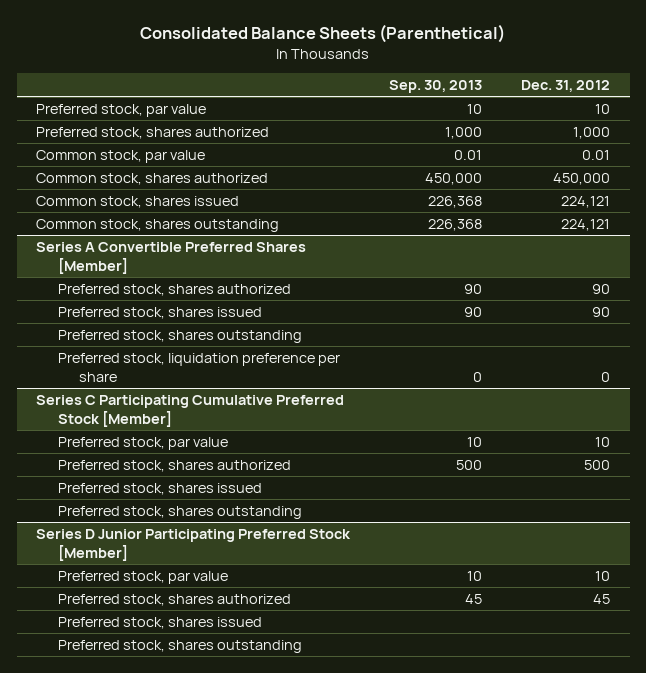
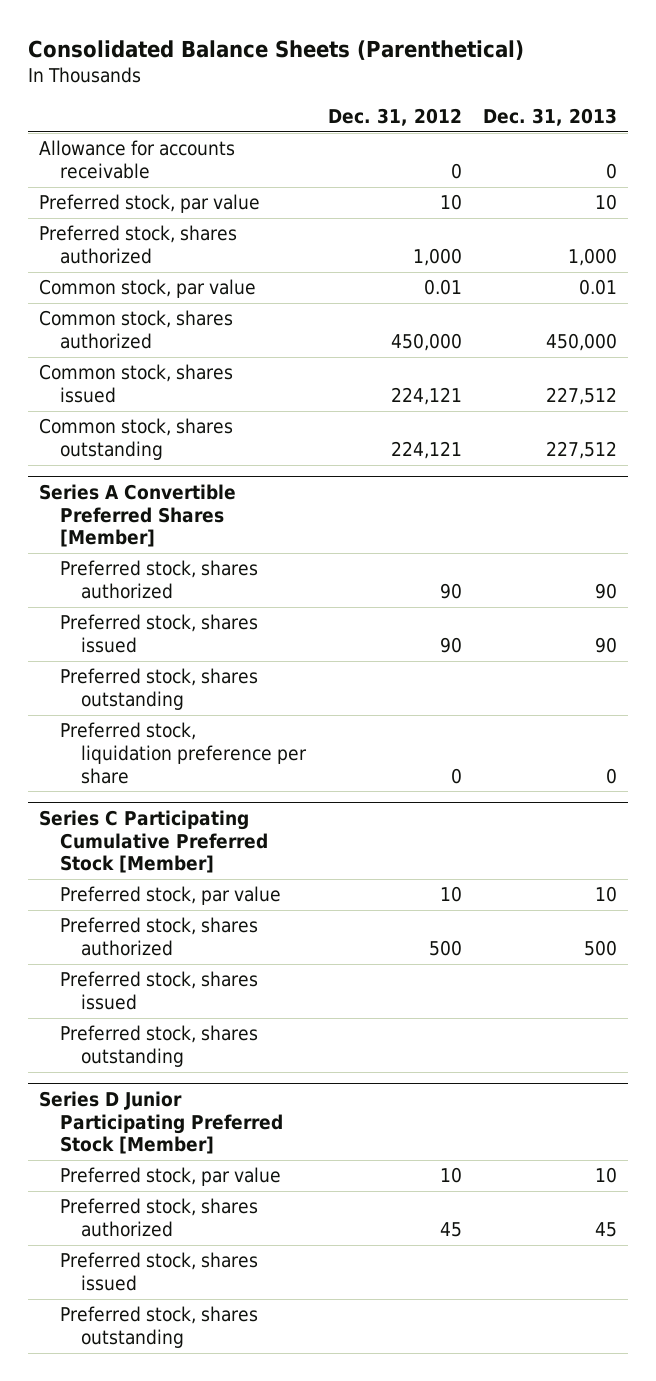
- | Sep. 30, 2013 | Dec. 31, 2012
+ | Dec. 31, 2012 | Dec. 31, 2013
+ Allowance for accounts receivable | 0 | 0

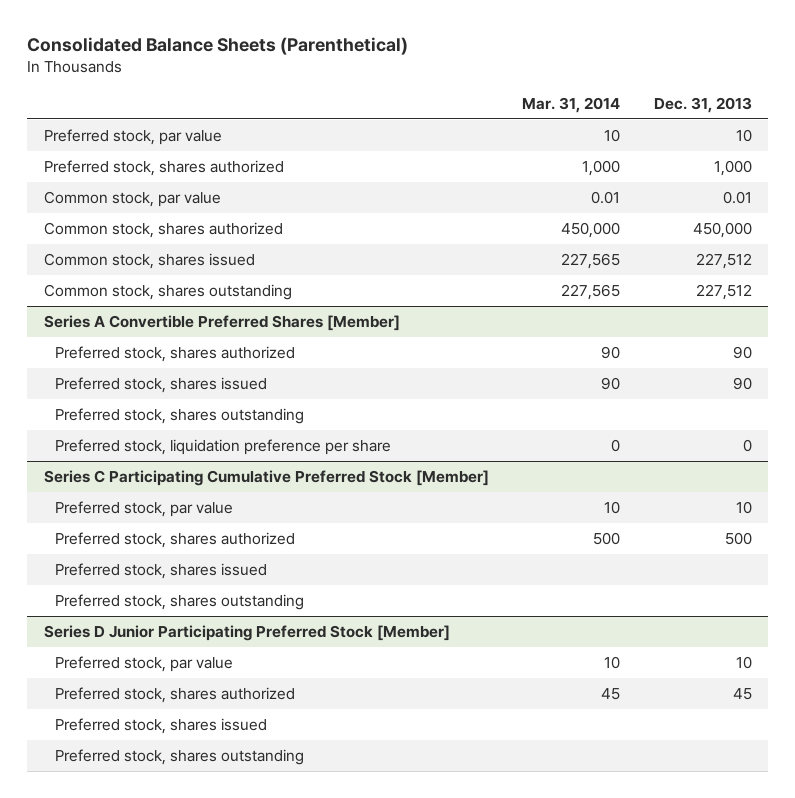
- | Dec. 31, 2012 | Dec. 31, 2013
+ | Mar. 31, 2014 | Dec. 31, 2013
- Allowance for accounts receivable | 0 | 0

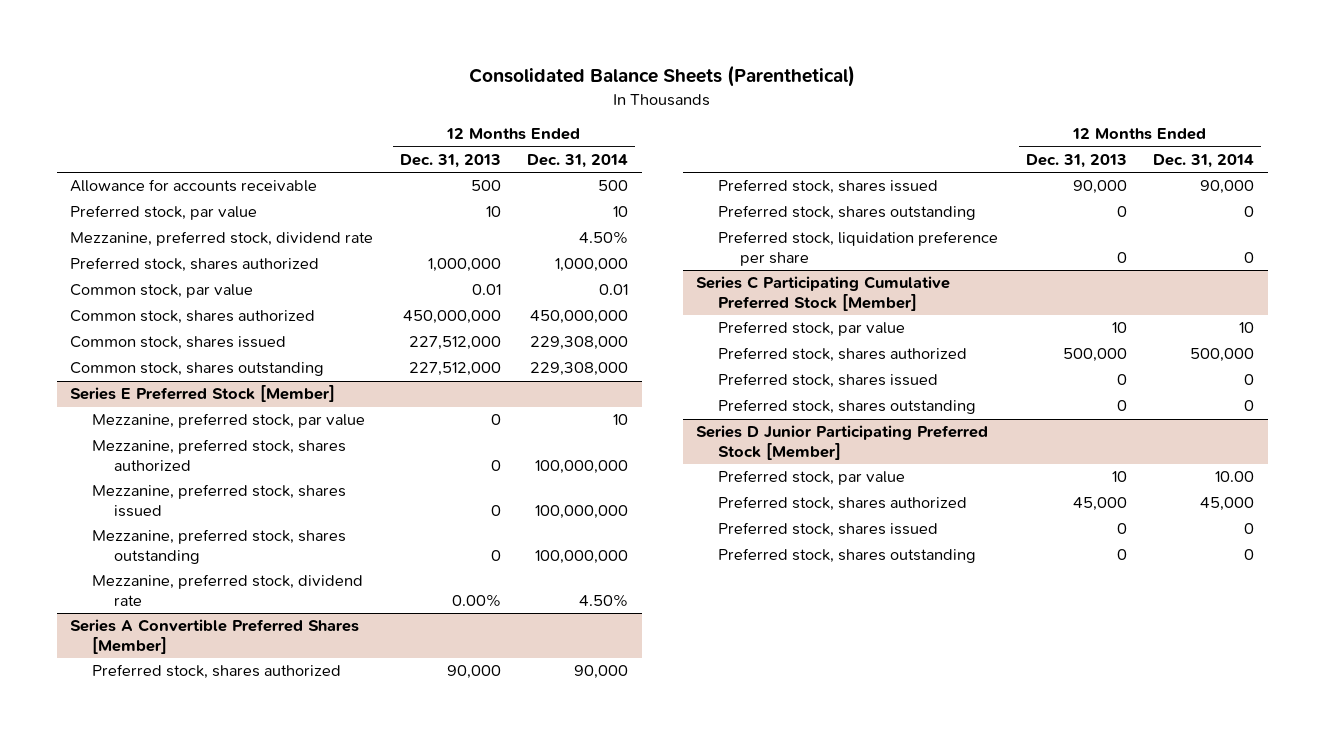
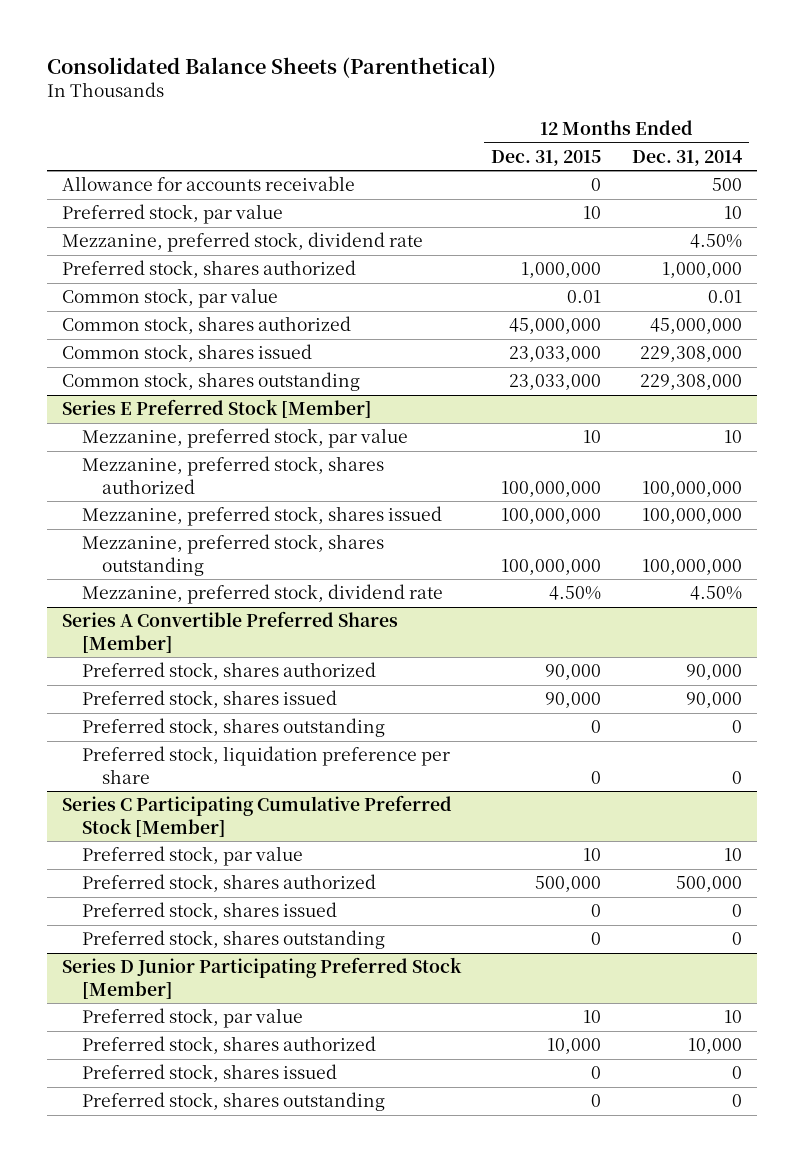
- | 12 Months Ended Dec. 31, 2013 | 12 Months Ended Dec. 31, 2014
+ | 12 Months Ended Dec. 31, 2015 | 12 Months Ended Dec. 31, 2014
- Common stock, shares authorized | 450,000,000 | 450,000,000
+ Common stock, shares authorized | 45,000,000 | 45,000,000
@ Series D Junior Participating Preferred Stock [Member]
- Preferred stock, par value | 10 | 10.00
- Preferred stock, shares authorized | 45,000 | 45,000
+ Preferred stock, par value | 10 | 10
+ Preferred stock, shares authorized | 10,000 | 10,000

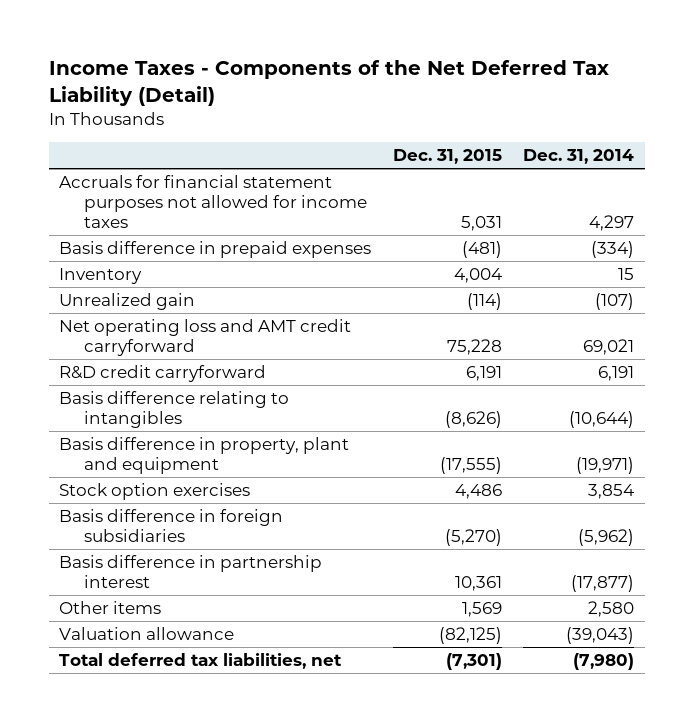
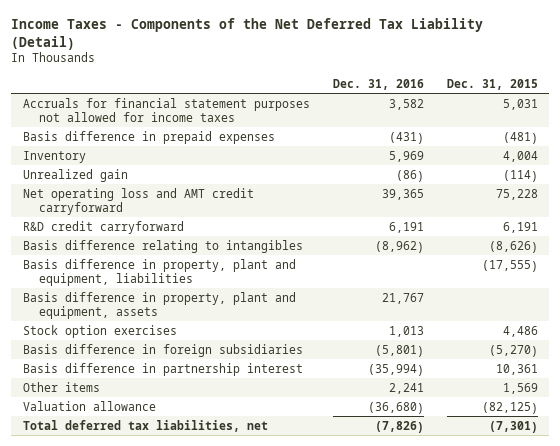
- | Dec. 31, 2015 | Dec. 31, 2014
+ | Dec. 31, 2016 | Dec. 31, 2015
- Basis difference in property, plant and equipment | (17,555) | (19,971)
+ Basis difference in property, plant and equipment, liabilities | | (17,555)
+ Basis difference in property, plant and equipment, assets | 21,767 |

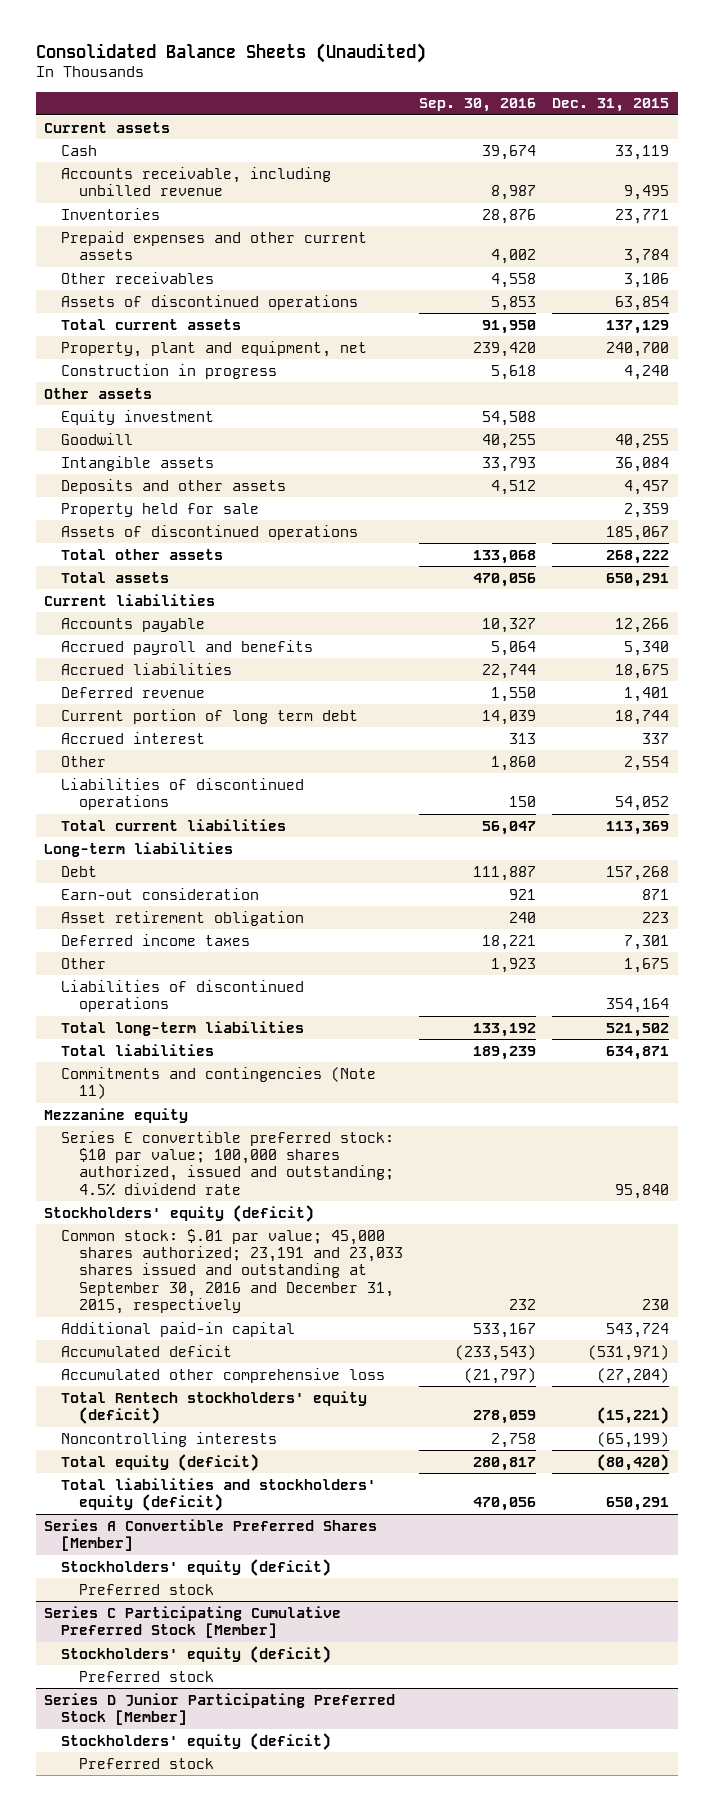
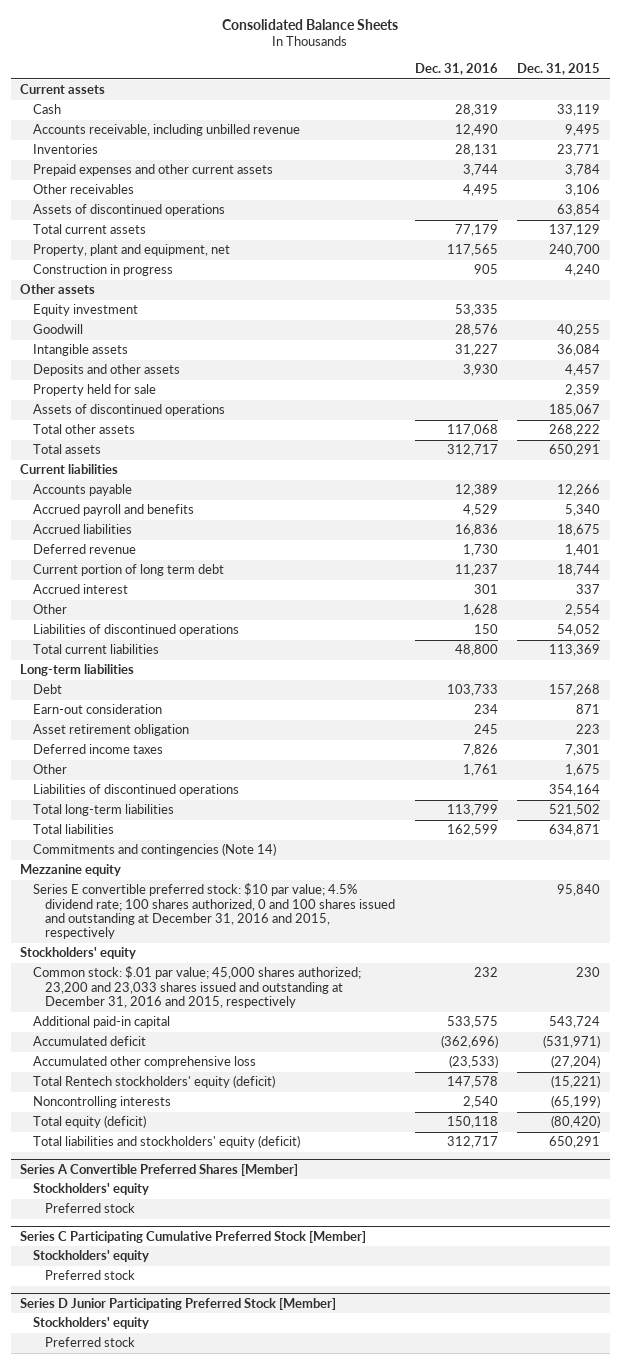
- Consolidated Balance Sheets (Unaudited)
+ Consolidated Balance Sheets
- | Sep. 30, 2016 | Dec. 31, 2015
+ | Dec. 31, 2016 | Dec. 31, 2015
- Commitments and contingencies (Note 11)
+ Commitments and contingencies (Note 14)
- Series E convertible preferred stock: $10 par value; 100,000 shares authorized, issued and outstanding; 4.5% dividend rate | | 95,840
- Stockholders' equity (deficit)
- Common stock: $.01 par value; 45,000 shares authorized; 23,191 and 23,033 shares issued and outstanding at September 30, 2016 and December 31, 2015, respectively | 232 | 230
+ Series E convertible preferred stock: $10 par value; 4.5% dividend rate; 100 shares authorized, 0 and 100 shares issued and outstanding at December 31, 2016 and 2015, respectively | | 95,840
+ Stockholders' equity
+ Common stock: $.01 par value; 45,000 shares authorized; 23,200 and 23,033 shares issued and outstanding at December 31, 2016 and 2015, respectively | 232 | 230
@ Series A Convertible Preferred Shares [Member]
- Stockholders' equity (deficit)
+ Stockholders' equity
@ Series C Participating Cumulative Preferred Stock [Member]
- Stockholders' equity (deficit)
+ Stockholders' equity
@ Series D Junior Participating Preferred Stock [Member]
- Stockholders' equity (deficit)
+ Stockholders' equity

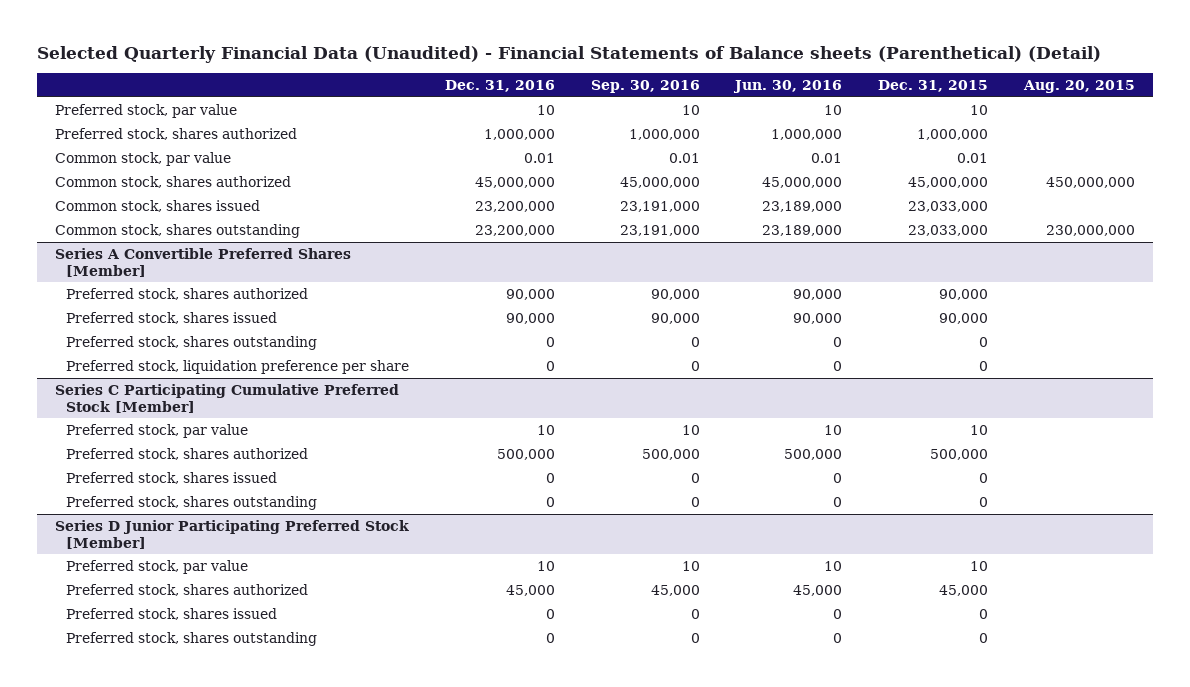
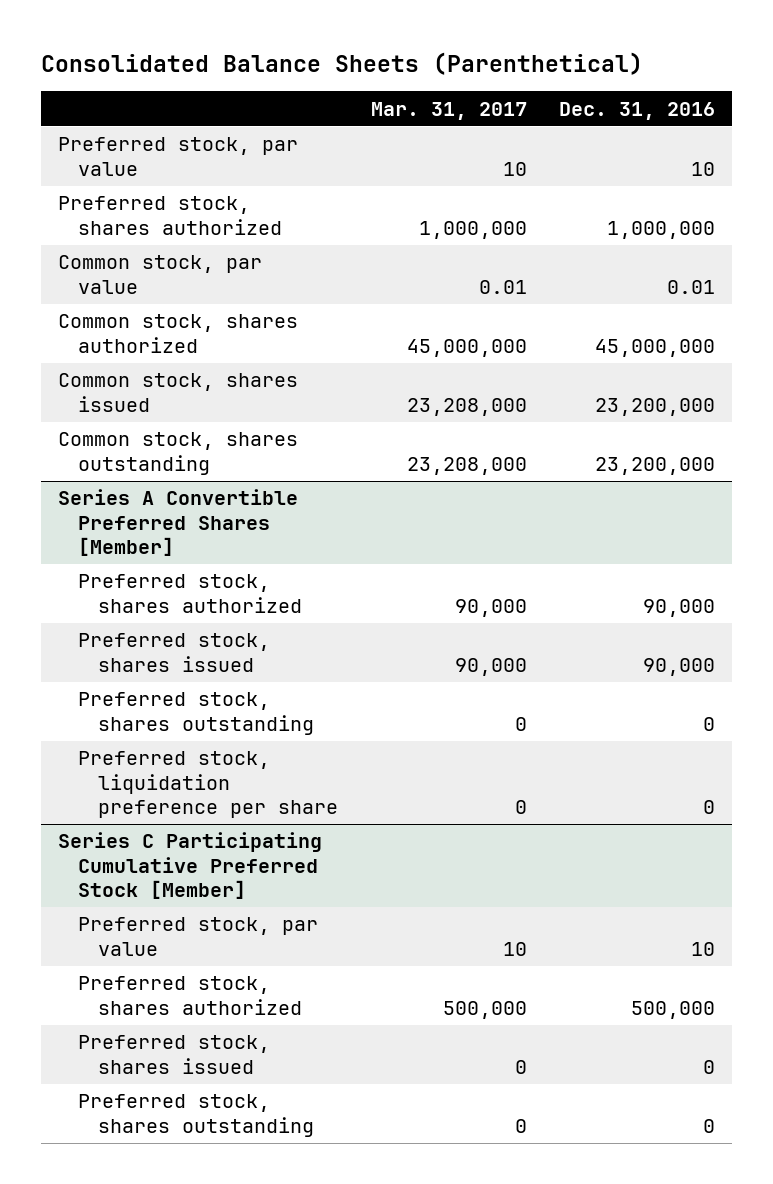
- Selected Quarterly Financial Data (Unaudited) - Financial Statements of Balance sheets (Parenthetical) (Detail)
+ Consolidated Balance Sheets (Parenthetical)
- | Dec. 31, 2016 | Sep. 30, 2016 | Jun. 30, 2016 | Dec. 31, 2015 | Aug. 20, 2015
+ | Mar. 31, 2017 | Dec. 31, 2016
- Series D Junior Participating Preferred Stock [Member]
- Preferred stock, par value | 10 | 10 | 10 | 10 |
- Preferred stock, shares authorized | 45,000 | 45,000 | 45,000 | 45,000 |
- Preferred stock, shares issued | 0 | 0 | 0 | 0 |
- Preferred stock, shares outstanding | 0 | 0 | 0 | 0 |

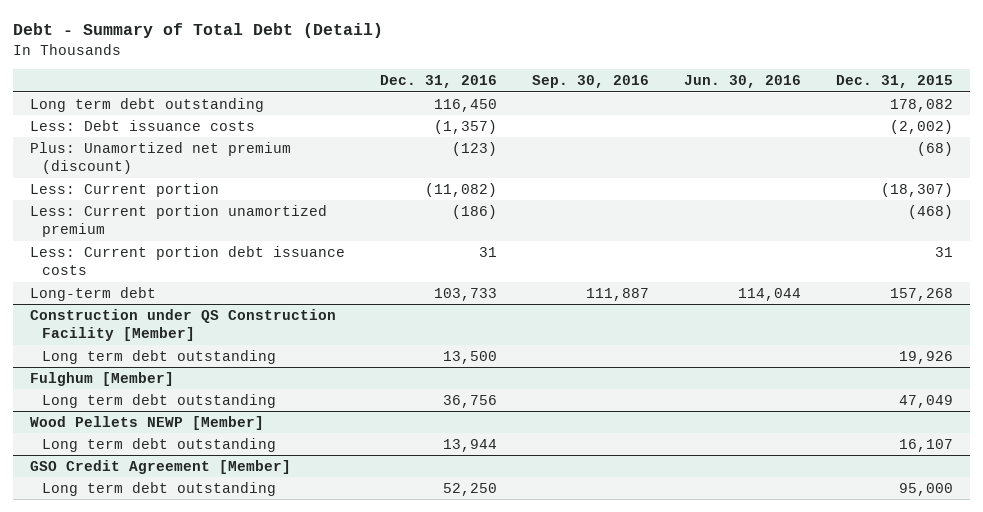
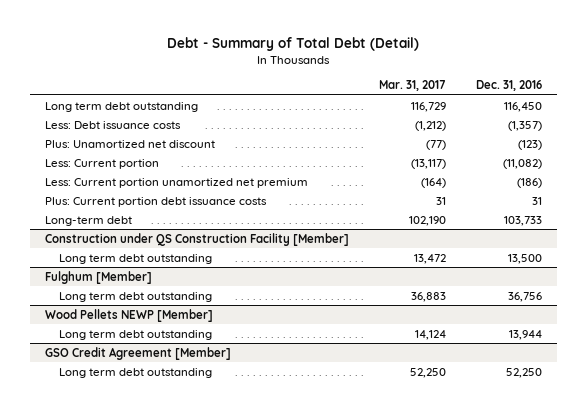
- | Dec. 31, 2016 | Sep. 30, 2016 | Jun. 30, 2016 | Dec. 31, 2015
+ | Mar. 31, 2017 | Dec. 31, 2016
- Plus: Unamortized net premium (discount) | (123) | | | (68)
+ Plus: Unamortized net discount | (77) | (123)
- Less: Current portion unamortized premium | (186) | | | (468)
- Less: Current portion debt issuance costs | 31 | | | 31
+ Less: Current portion unamortized net premium | (164) | (186)
+ Plus: Current portion debt issuance costs | 31 | 31

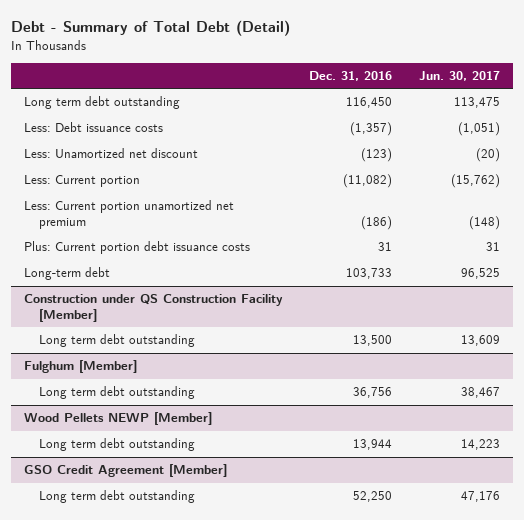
- | Mar. 31, 2017 | Dec. 31, 2016
+ | Dec. 31, 2016 | Jun. 30, 2017
- Plus: Unamortized net discount | (77) | (123)
+ Less: Unamortized net discount | (123) | (20)

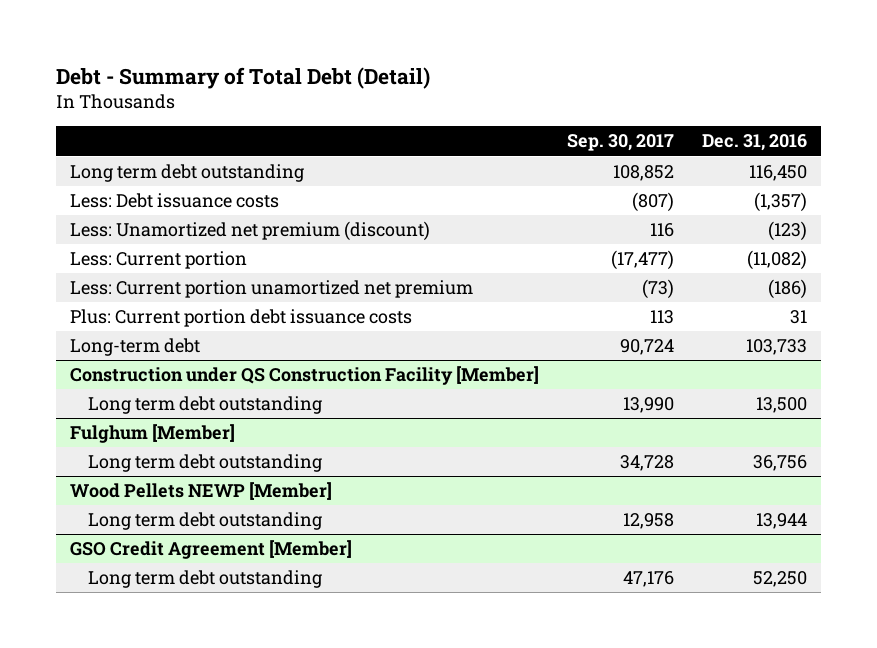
- | Dec. 31, 2016 | Jun. 30, 2017
+ | Sep. 30, 2017 | Dec. 31, 2016
- Less: Unamortized net discount | (123) | (20)
+ Less: Unamortized net premium (discount) | 116 | (123)

